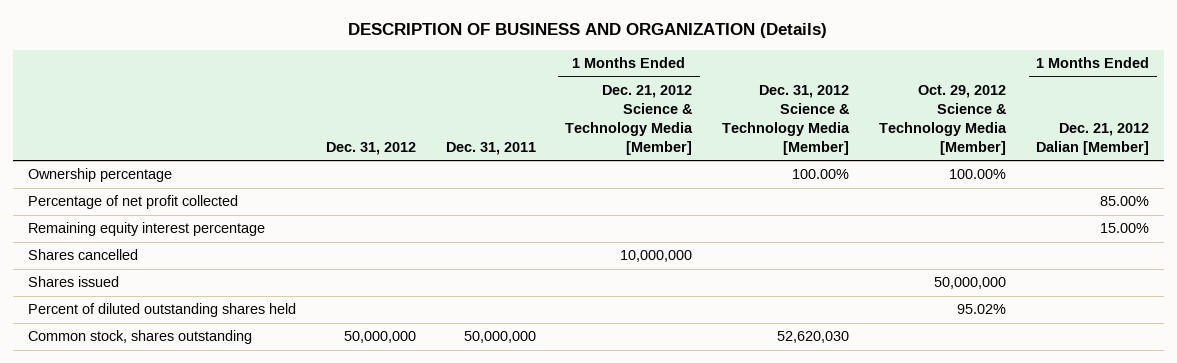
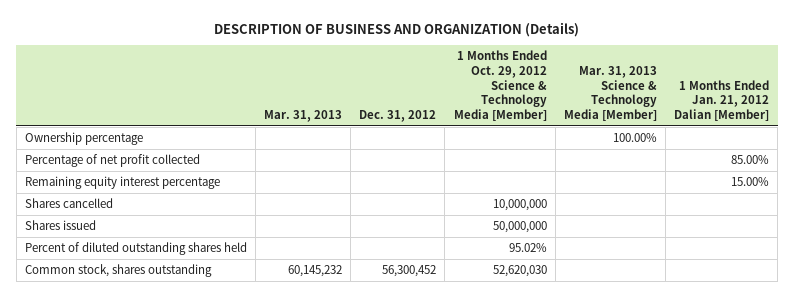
- | Dec. 31, 2012 | Dec. 31, 2011 | 1 Months Ended Dec. 21, 2012 Science & Technology Media [Member] | Dec. 31, 2012 Science & Technology Media [Member] | Oct. 29, 2012 Science & Technology Media [Member] | 1 Months Ended Dec. 21, 2012 Dalian [Member]
+ | Mar. 31, 2013 | Dec. 31, 2012 | 1 Months Ended Oct. 29, 2012 Science & Technology Media [Member] | Mar. 31, 2013 Science & Technology Media [Member] | 1 Months Ended Jan. 21, 2012 Dalian [Member]
- Common stock, shares outstanding | 50,000,000 | 50,000,000 | | 52,620,030 | |
+ Common stock, shares outstanding | 60,145,232 | 56,300,452 | 52,620,030 | |

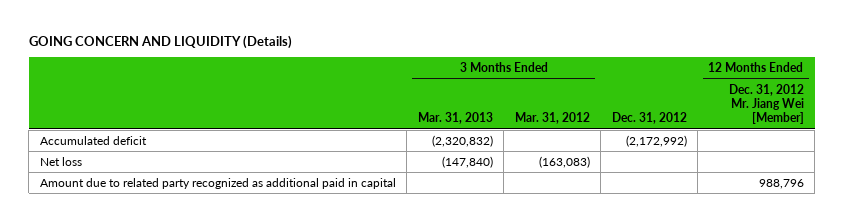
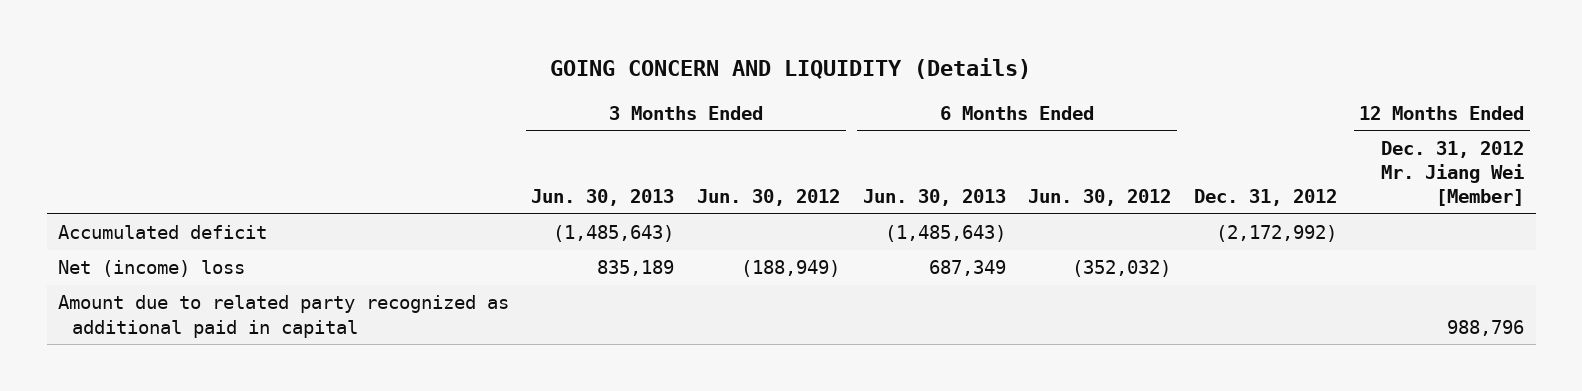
- | 3 Months Ended Mar. 31, 2013 | 3 Months Ended Mar. 31, 2012 | Dec. 31, 2012 | 12 Months Ended Dec. 31, 2012 Mr. Jiang Wei [Member]
+ | 3 Months Ended Jun. 30, 2013 | 3 Months Ended Jun. 30, 2012 | 6 Months Ended Jun. 30, 2013 | 6 Months Ended Jun. 30, 2012 | Dec. 31, 2012 | 12 Months Ended Dec. 31, 2012 Mr. Jiang Wei [Member]
- Net loss | (147,840) | (163,083) | |
+ Net (income) loss | 835,189 | (188,949) | 687,349 | (352,032) | |

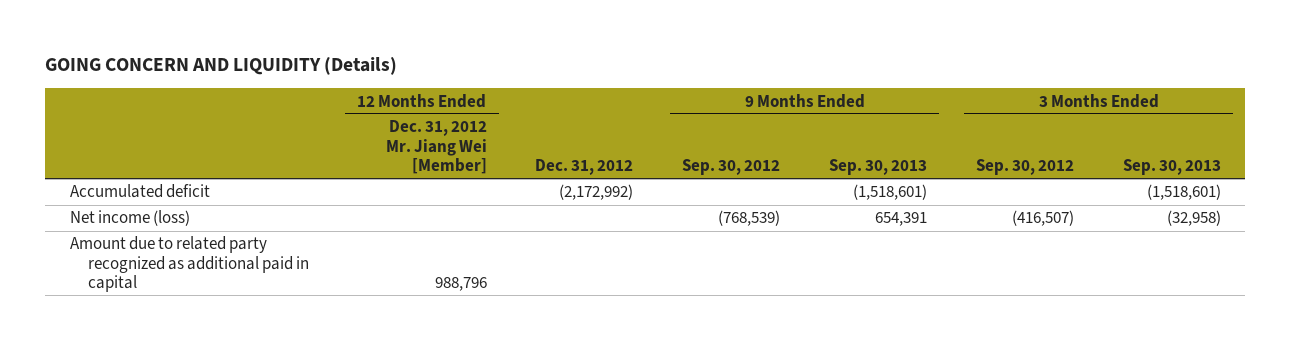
- | 3 Months Ended Jun. 30, 2013 | 3 Months Ended Jun. 30, 2012 | 6 Months Ended Jun. 30, 2013 | 6 Months Ended Jun. 30, 2012 | Dec. 31, 2012 | 12 Months Ended Dec. 31, 2012 Mr. Jiang Wei [Member]
+ | 12 Months Ended Dec. 31, 2012 Mr. Jiang Wei [Member] | Dec. 31, 2012 | 9 Months Ended Sep. 30, 2012 | 9 Months Ended Sep. 30, 2013 | 3 Months Ended Sep. 30, 2012 | 3 Months Ended Sep. 30, 2013
- Net (income) loss | 835,189 | (188,949) | 687,349 | (352,032) | |
+ Net income (loss) | | | (768,539) | 654,391 | (416,507) | (32,958)

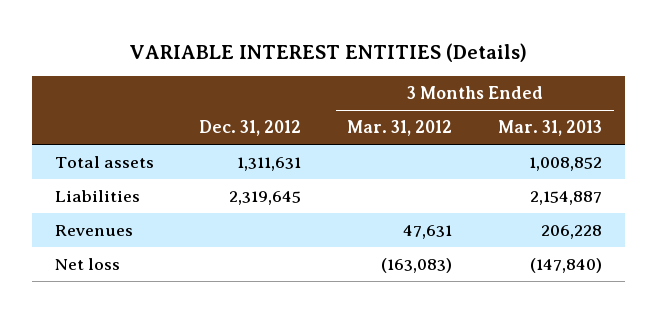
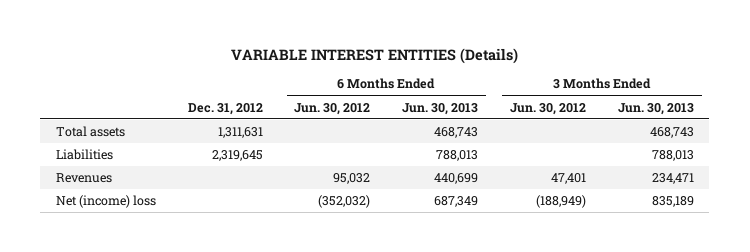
- | Dec. 31, 2012 | 3 Months Ended Mar. 31, 2012 | 3 Months Ended Mar. 31, 2013
+ | Dec. 31, 2012 | 6 Months Ended Jun. 30, 2012 | 6 Months Ended Jun. 30, 2013 | 3 Months Ended Jun. 30, 2012 | 3 Months Ended Jun. 30, 2013
- Net loss | | (163,083) | (147,840)
+ Net (income) loss | | (352,032) | 687,349 | (188,949) | 835,189

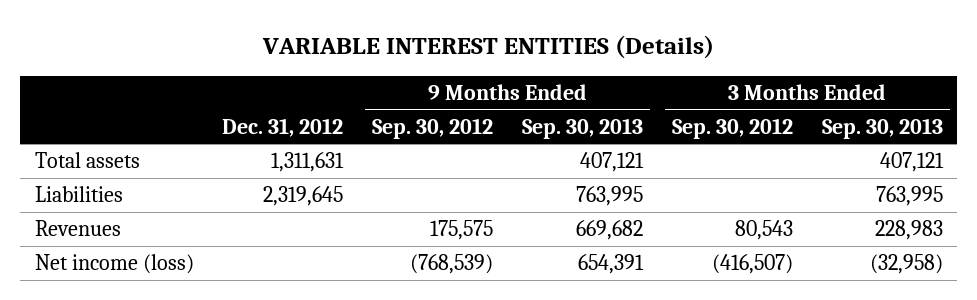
- | Dec. 31, 2012 | 6 Months Ended Jun. 30, 2012 | 6 Months Ended Jun. 30, 2013 | 3 Months Ended Jun. 30, 2012 | 3 Months Ended Jun. 30, 2013
+ | Dec. 31, 2012 | 9 Months Ended Sep. 30, 2012 | 9 Months Ended Sep. 30, 2013 | 3 Months Ended Sep. 30, 2012 | 3 Months Ended Sep. 30, 2013
- Net (income) loss | | (352,032) | 687,349 | (188,949) | 835,189
+ Net income (loss) | | (768,539) | 654,391 | (416,507) | (32,958)

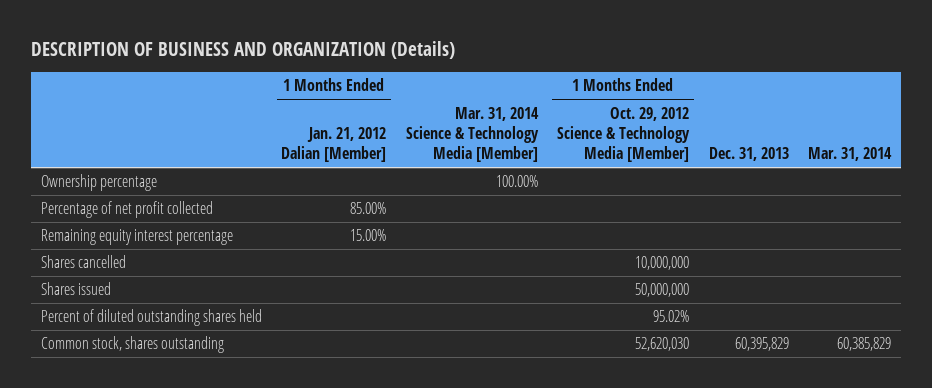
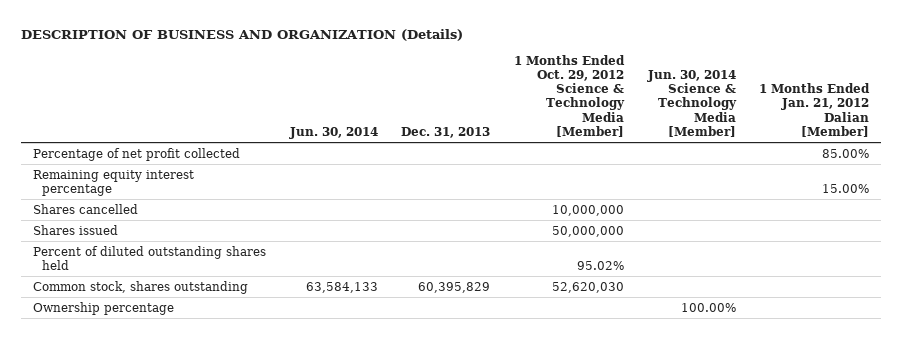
- | 1 Months Ended Jan. 21, 2012 Dalian [Member] | Mar. 31, 2014 Science & Technology Media [Member] | 1 Months Ended Oct. 29, 2012 Science & Technology Media [Member] | Dec. 31, 2013 | Mar. 31, 2014
+ | Jun. 30, 2014 | Dec. 31, 2013 | 1 Months Ended Oct. 29, 2012 Science & Technology Media [Member] | Jun. 30, 2014 Science & Technology Media [Member] | 1 Months Ended Jan. 21, 2012 Dalian [Member]
moved down: Ownership percentage | | | | 100.00% |

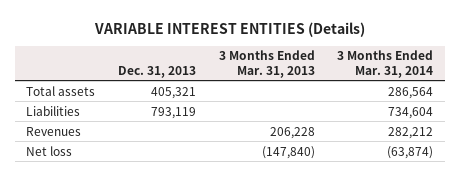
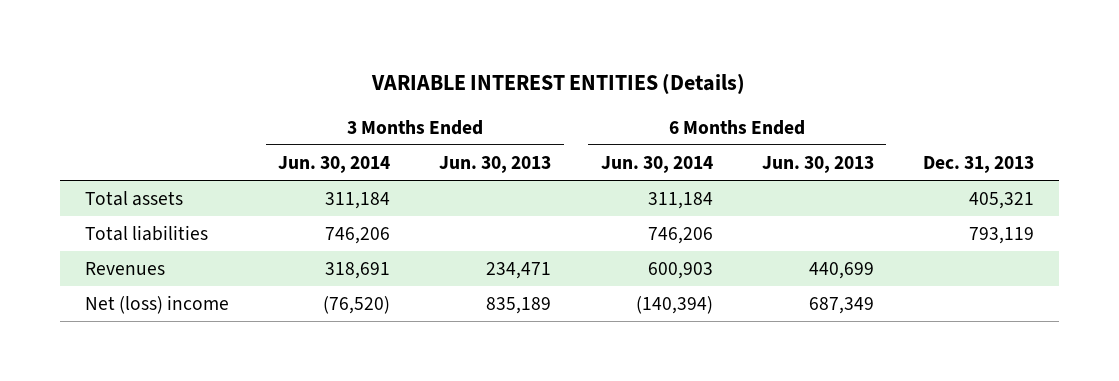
- | Dec. 31, 2013 | 3 Months Ended Mar. 31, 2013 | 3 Months Ended Mar. 31, 2014
+ | 3 Months Ended Jun. 30, 2014 | 3 Months Ended Jun. 30, 2013 | 6 Months Ended Jun. 30, 2014 | 6 Months Ended Jun. 30, 2013 | Dec. 31, 2013
- Liabilities | 793,119 | | 734,604
+ Total liabilities | 746,206 | | 746,206 | | 793,119
- Net loss | | (147,840) | (63,874)
+ Net (loss) income | (76,520) | 835,189 | (140,394) | 687,349 |

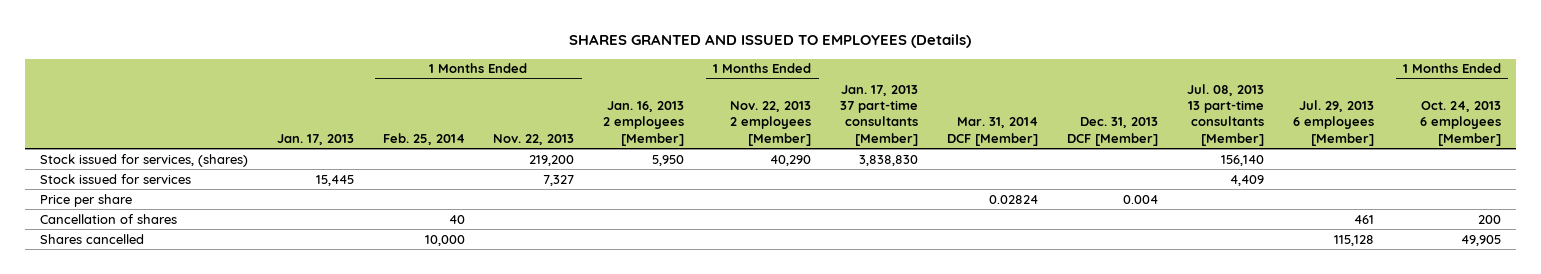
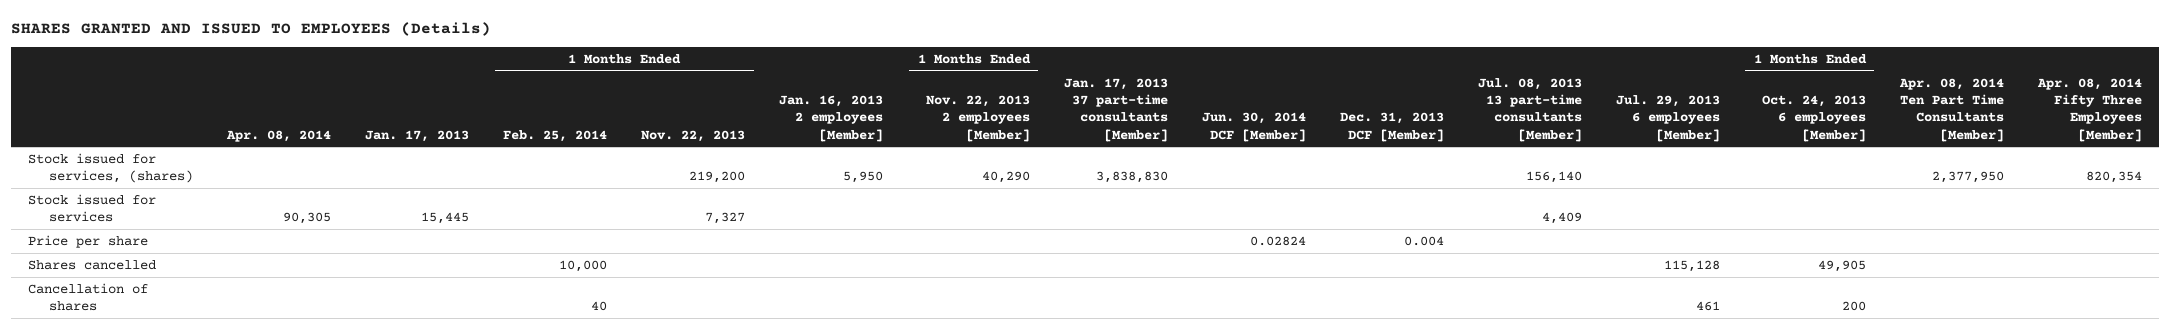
- | Jan. 17, 2013 | 1 Months Ended Feb. 25, 2014 | 1 Months Ended Nov. 22, 2013 | Jan. 16, 2013 2 employees [Member] | 1 Months Ended Nov. 22, 2013 2 employees [Member] | Jan. 17, 2013 37 part-time consultants [Member] | Mar. 31, 2014 DCF [Member] | Dec. 31, 2013 DCF [Member] | Jul. 08, 2013 13 part-time consultants [Member] | Jul. 29, 2013 6 employees [Member] | 1 Months Ended Oct. 24, 2013 6 employees [Member]
+ | Apr. 08, 2014 | Jan. 17, 2013 | 1 Months Ended Feb. 25, 2014 | 1 Months Ended Nov. 22, 2013 | Jan. 16, 2013 2 employees [Member] | 1 Months Ended Nov. 22, 2013 2 employees [Member] | Jan. 17, 2013 37 part-time consultants [Member] | Jun. 30, 2014 DCF [Member] | Dec. 31, 2013 DCF [Member] | Jul. 08, 2013 13 part-time consultants [Member] | Jul. 29, 2013 6 employees [Member] | 1 Months Ended Oct. 24, 2013 6 employees [Member] | Apr. 08, 2014 Ten Part Time Consultants [Member] | Apr. 08, 2014 Fifty Three Employees [Member]
moved down: Cancellation of shares | | | 40 | | | | | | | | 461 | 200 | |

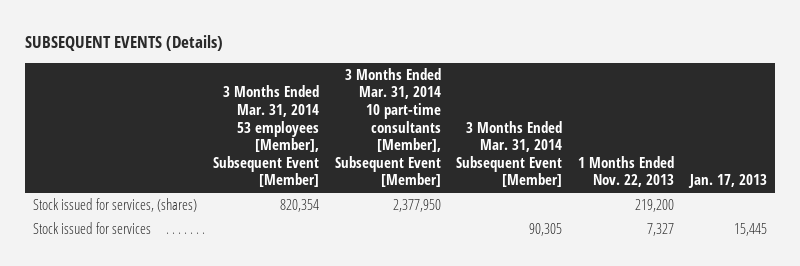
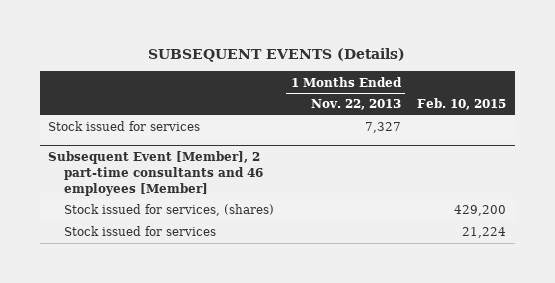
- | 3 Months Ended Mar. 31, 2014 53 employees [Member], Subsequent Event [Member] | 3 Months Ended Mar. 31, 2014 10 part-time consultants [Member], Subsequent Event [Member] | 3 Months Ended Mar. 31, 2014 Subsequent Event [Member] | 1 Months Ended Nov. 22, 2013 | Jan. 17, 2013
+ | 1 Months Ended Nov. 22, 2013 | Feb. 10, 2015
- Stock issued for services, (shares) | 820,354 | 2,377,950 | | 219,200 |
+ Subsequent Event [Member], 2 part-time consultants and 46 employees [Member]
+ Stock issued for services, (shares) | | 429,200
+ Stock issued for services | | 21,224

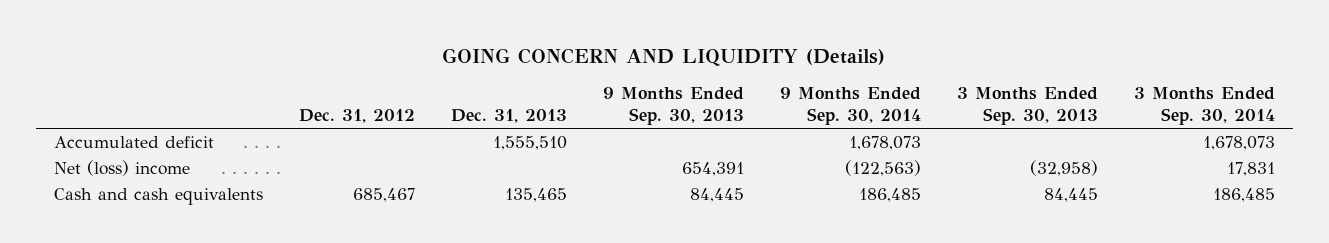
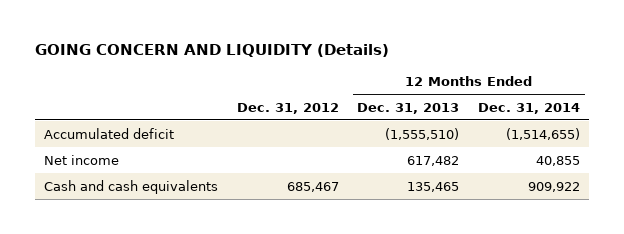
- | Dec. 31, 2012 | Dec. 31, 2013 | 9 Months Ended Sep. 30, 2013 | 9 Months Ended Sep. 30, 2014 | 3 Months Ended Sep. 30, 2013 | 3 Months Ended Sep. 30, 2014
+ | Dec. 31, 2012 | 12 Months Ended Dec. 31, 2013 | 12 Months Ended Dec. 31, 2014
- Net (loss) income | | | 654,391 | (122,563) | (32,958) | 17,831
+ Net income | | 617,482 | 40,855

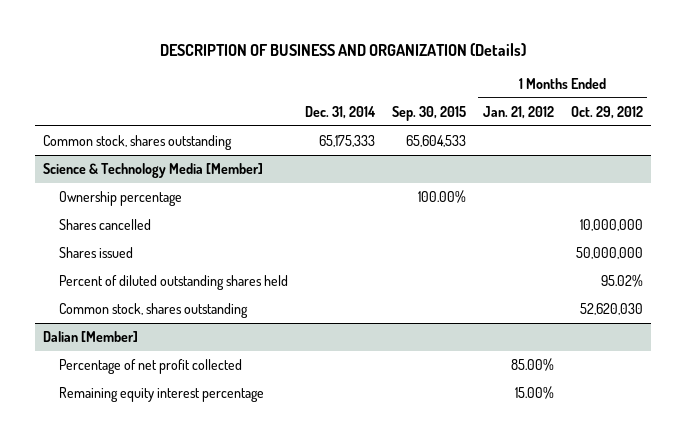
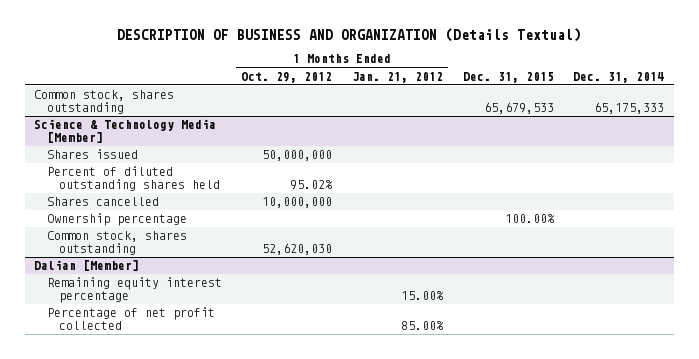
- DESCRIPTION OF BUSINESS AND ORGANIZATION (Details)
+ DESCRIPTION OF BUSINESS AND ORGANIZATION (Details Textual)
- | Dec. 31, 2014 | Sep. 30, 2015 | 1 Months Ended Jan. 21, 2012 | 1 Months Ended Oct. 29, 2012
+ | 1 Months Ended Oct. 29, 2012 | 1 Months Ended Jan. 21, 2012 | Dec. 31, 2015 | Dec. 31, 2014
@ Science & Technology Media [Member]
moved down: Shares cancelled | 10,000,000 | | |
moved down: Ownership percentage | | | 100.00% |
@ Dalian [Member]
moved down: Percentage of net profit collected | | 85.00% | |

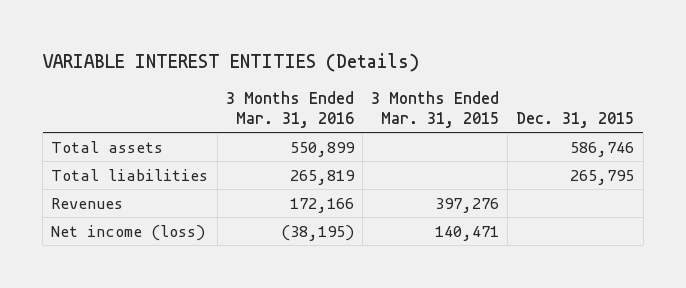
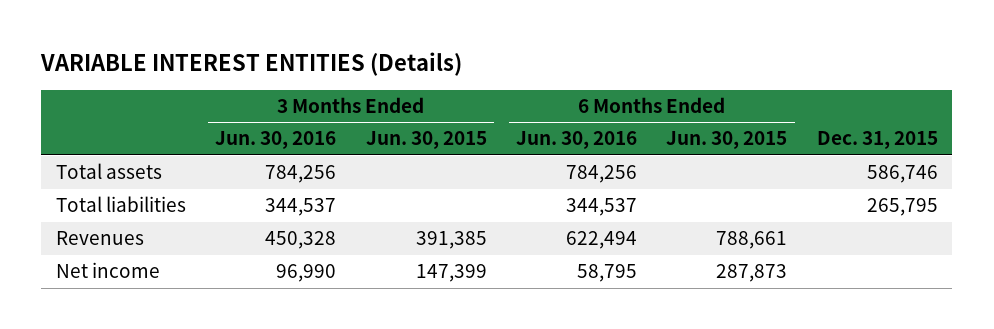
- | 3 Months Ended Mar. 31, 2016 | 3 Months Ended Mar. 31, 2015 | Dec. 31, 2015
+ | 3 Months Ended Jun. 30, 2016 | 3 Months Ended Jun. 30, 2015 | 6 Months Ended Jun. 30, 2016 | 6 Months Ended Jun. 30, 2015 | Dec. 31, 2015
- Net income (loss) | (38,195) | 140,471 |
+ Net income | 96,990 | 147,399 | 58,795 | 287,873 |

